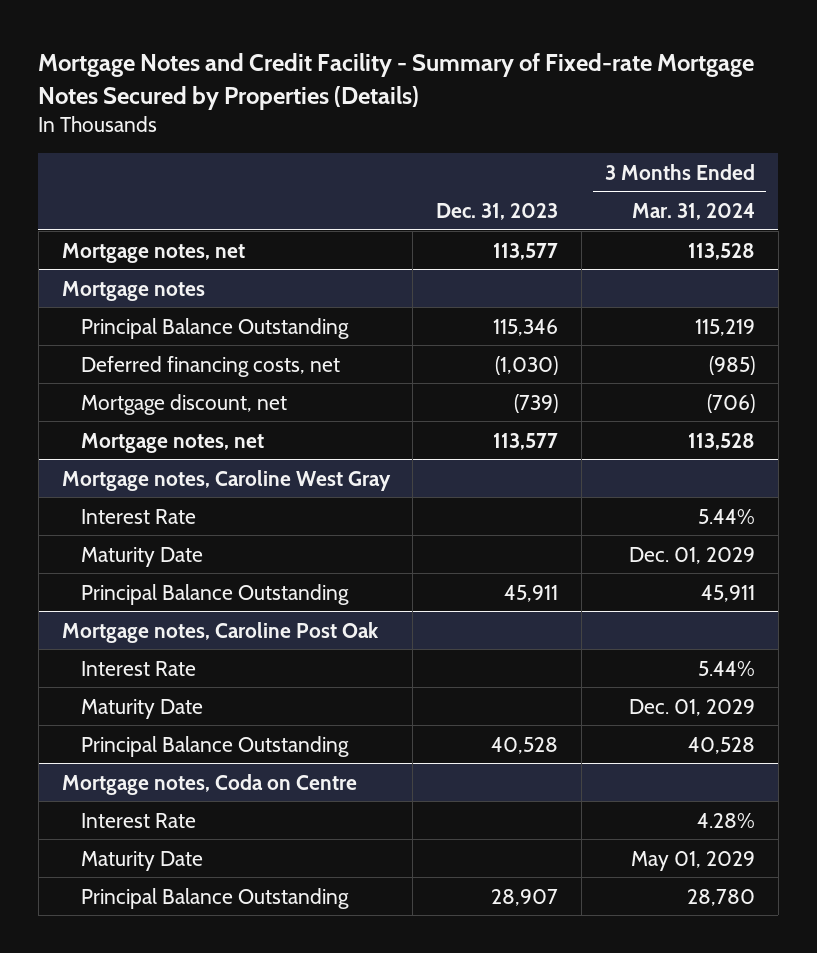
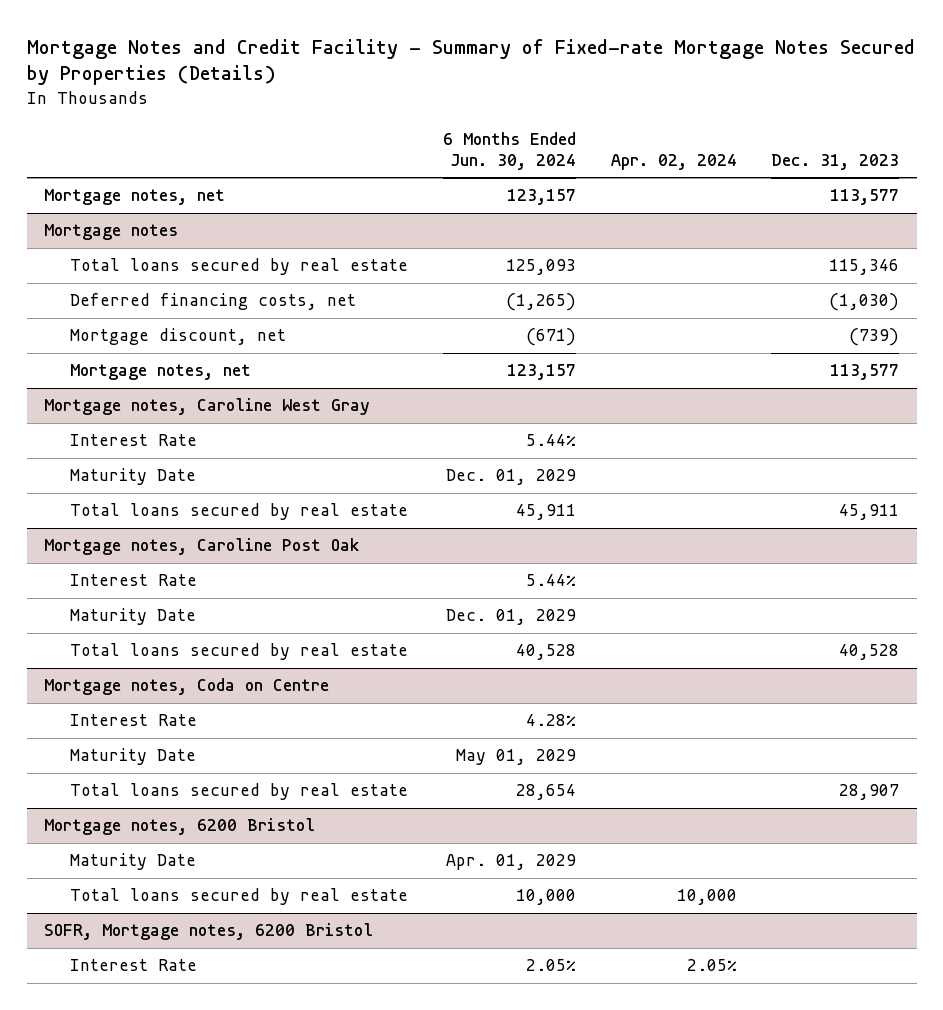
- | Dec. 31, 2023 | 3 Months Ended Mar. 31, 2024
+ | 6 Months Ended Jun. 30, 2024 | Apr. 02, 2024 | Dec. 31, 2023
@ Mortgage notes
- Principal Balance Outstanding | 115,346 | 115,219
+ Total loans secured by real estate | 125,093 | | 115,346
@ Mortgage notes, Caroline West Gray
- Principal Balance Outstanding | 45,911 | 45,911
+ Total loans secured by real estate | 45,911 | | 45,911
@ Mortgage notes, Caroline Post Oak
- Principal Balance Outstanding | 40,528 | 40,528
+ Total loans secured by real estate | 40,528 | | 40,528
@ Mortgage notes, Coda on Centre
- Principal Balance Outstanding | 28,907 | 28,780
+ Total loans secured by real estate | 28,654 | | 28,907
+ Mortgage notes, 6200 Bristol
+ Maturity Date | Apr. 01, 2029 | |
+ Total loans secured by real estate | 10,000 | 10,000 |
+ SOFR, Mortgage notes, 6200 Bristol
+ Interest Rate | 2.05% | 2.05% |

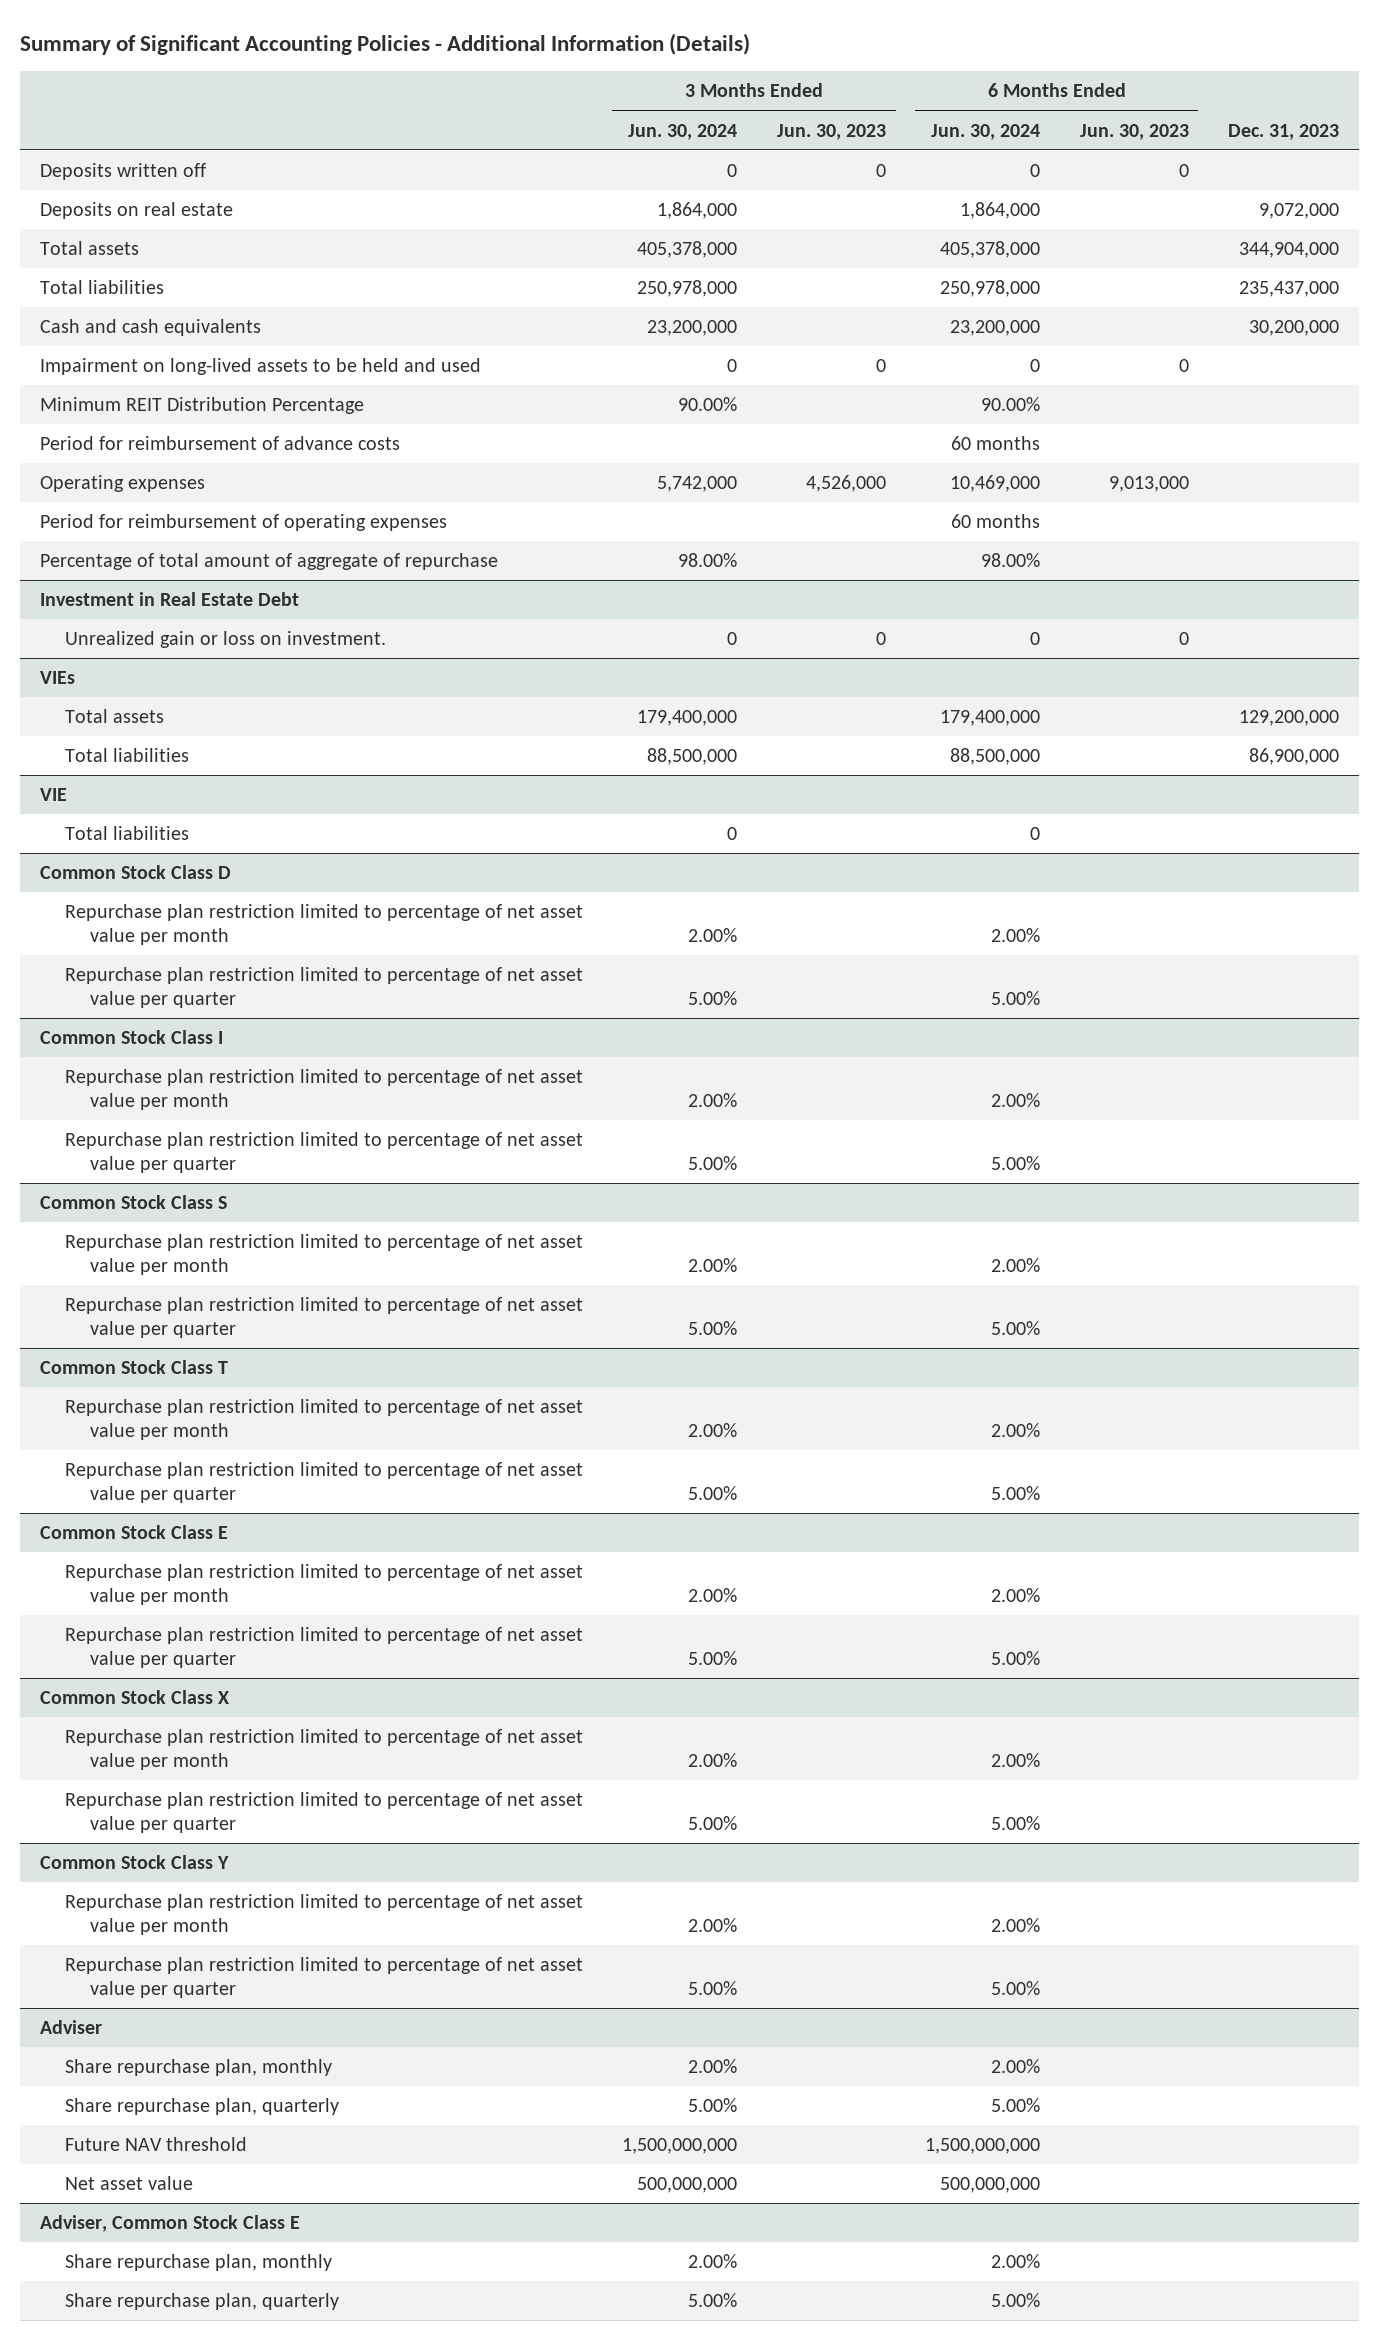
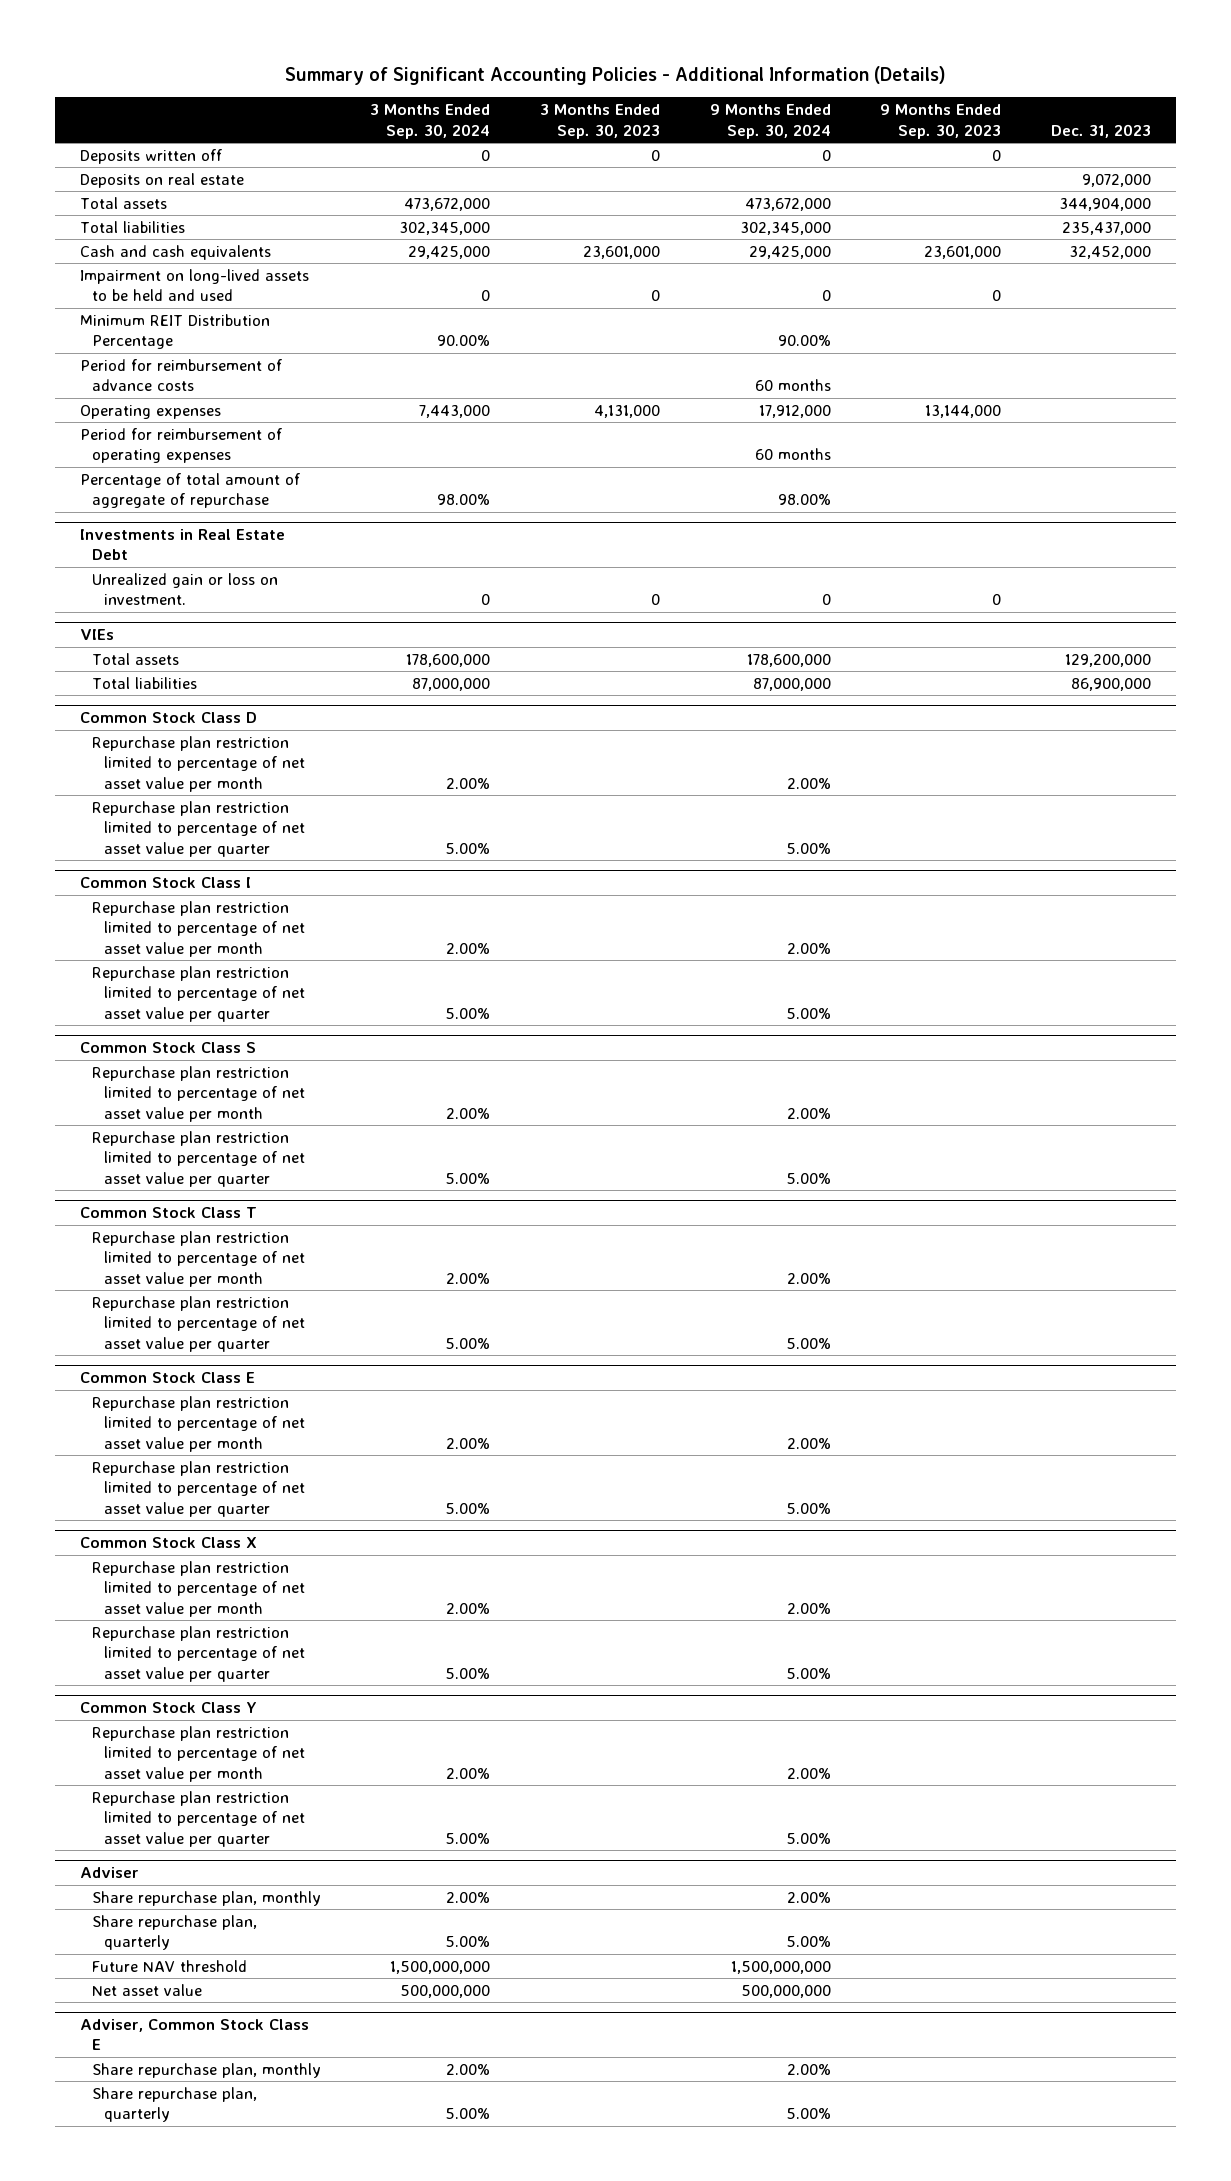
- | 3 Months Ended Jun. 30, 2024 | 3 Months Ended Jun. 30, 2023 | 6 Months Ended Jun. 30, 2024 | 6 Months Ended Jun. 30, 2023 | Dec. 31, 2023
+ | 3 Months Ended Sep. 30, 2024 | 3 Months Ended Sep. 30, 2023 | 9 Months Ended Sep. 30, 2024 | 9 Months Ended Sep. 30, 2023 | Dec. 31, 2023
- Cash and cash equivalents | 23,200,000 | | 23,200,000 | | 30,200,000
+ Cash and cash equivalents | 29,425,000 | 23,601,000 | 29,425,000 | 23,601,000 | 32,452,000
- Investment in Real Estate Debt
+ Investments in Real Estate Debt
- VIE
- Total liabilities | 0 | | 0 | |

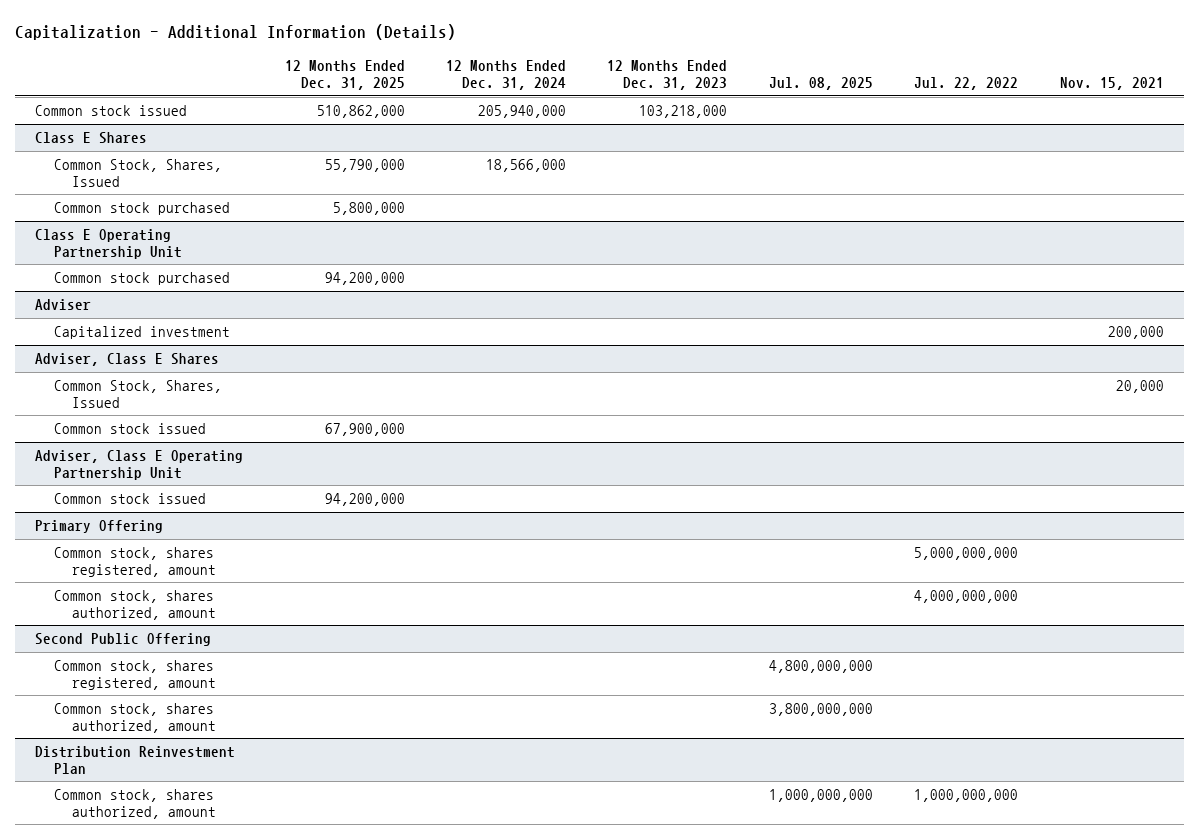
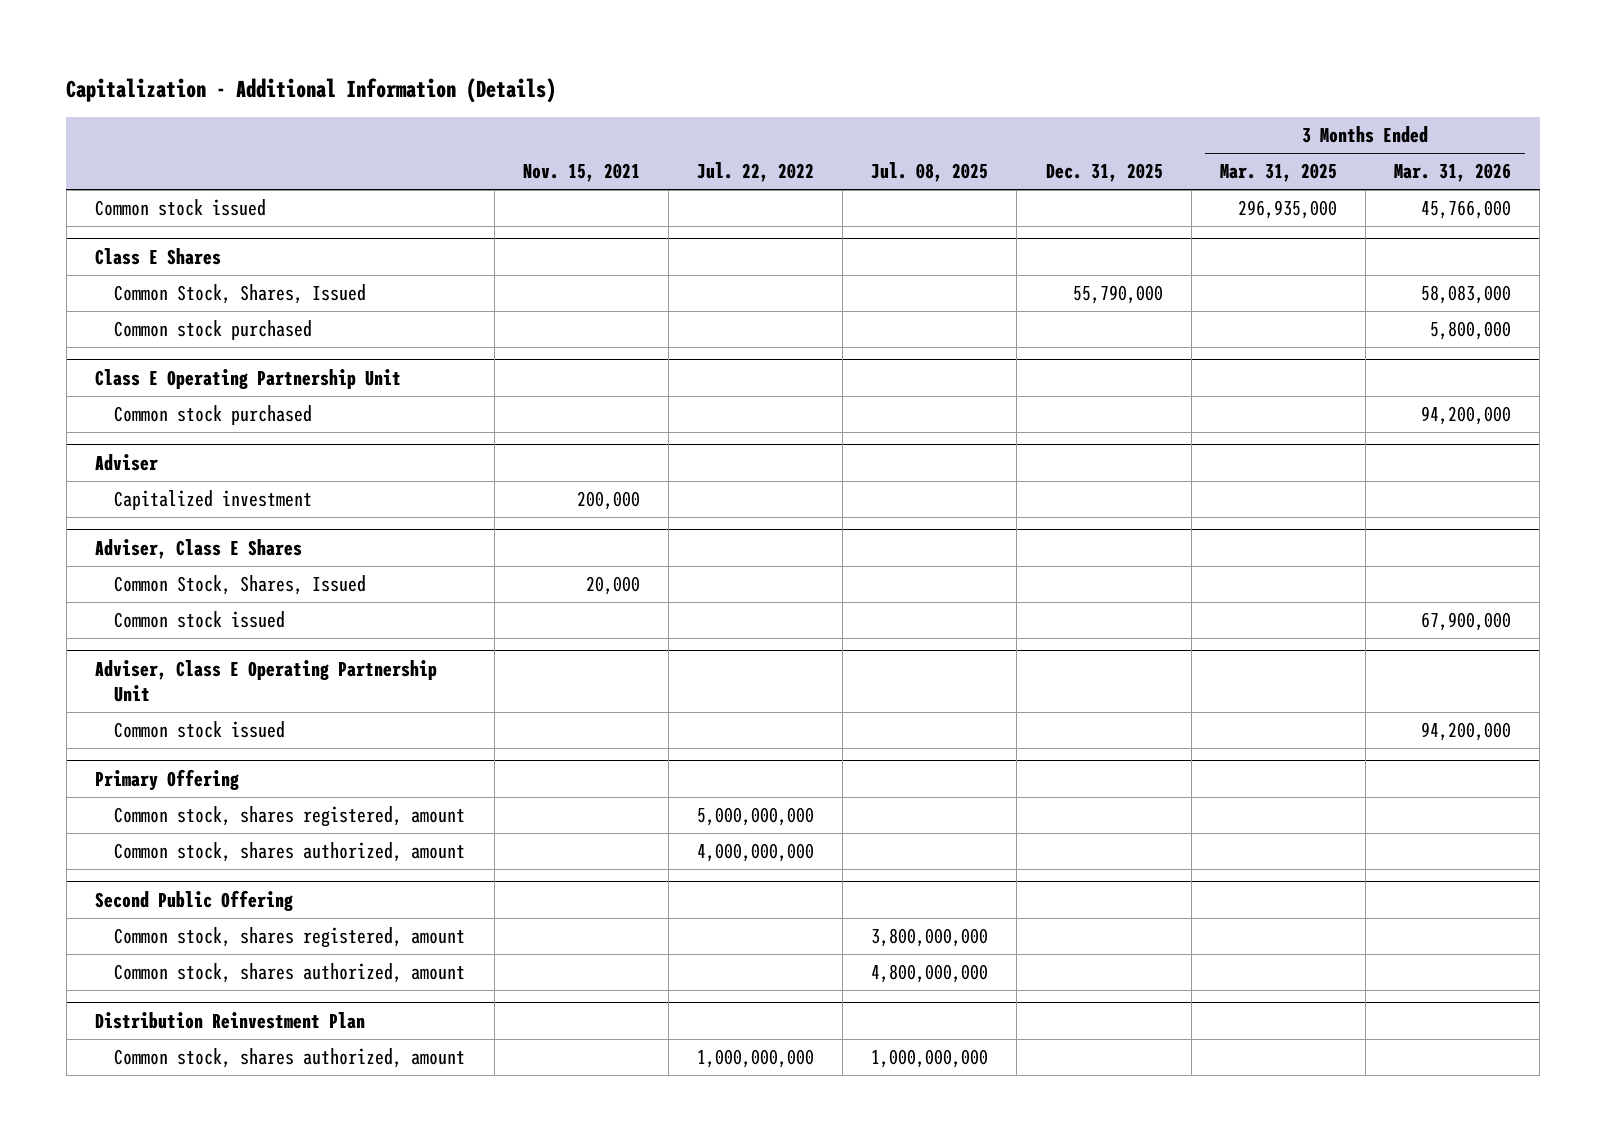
- | 12 Months Ended Dec. 31, 2025 | 12 Months Ended Dec. 31, 2024 | 12 Months Ended Dec. 31, 2023 | Jul. 08, 2025 | Jul. 22, 2022 | Nov. 15, 2021
+ | Nov. 15, 2021 | Jul. 22, 2022 | Jul. 08, 2025 | Dec. 31, 2025 | 3 Months Ended Mar. 31, 2025 | 3 Months Ended Mar. 31, 2026
@ Second Public Offering
- Common stock, shares registered, amount | | | | 4,800,000,000 | |
- Common stock, shares authorized, amount | | | | 3,800,000,000 | |
+ Common stock, shares registered, amount | | | 3,800,000,000 | | |
+ Common stock, shares authorized, amount | | | 4,800,000,000 | | |

